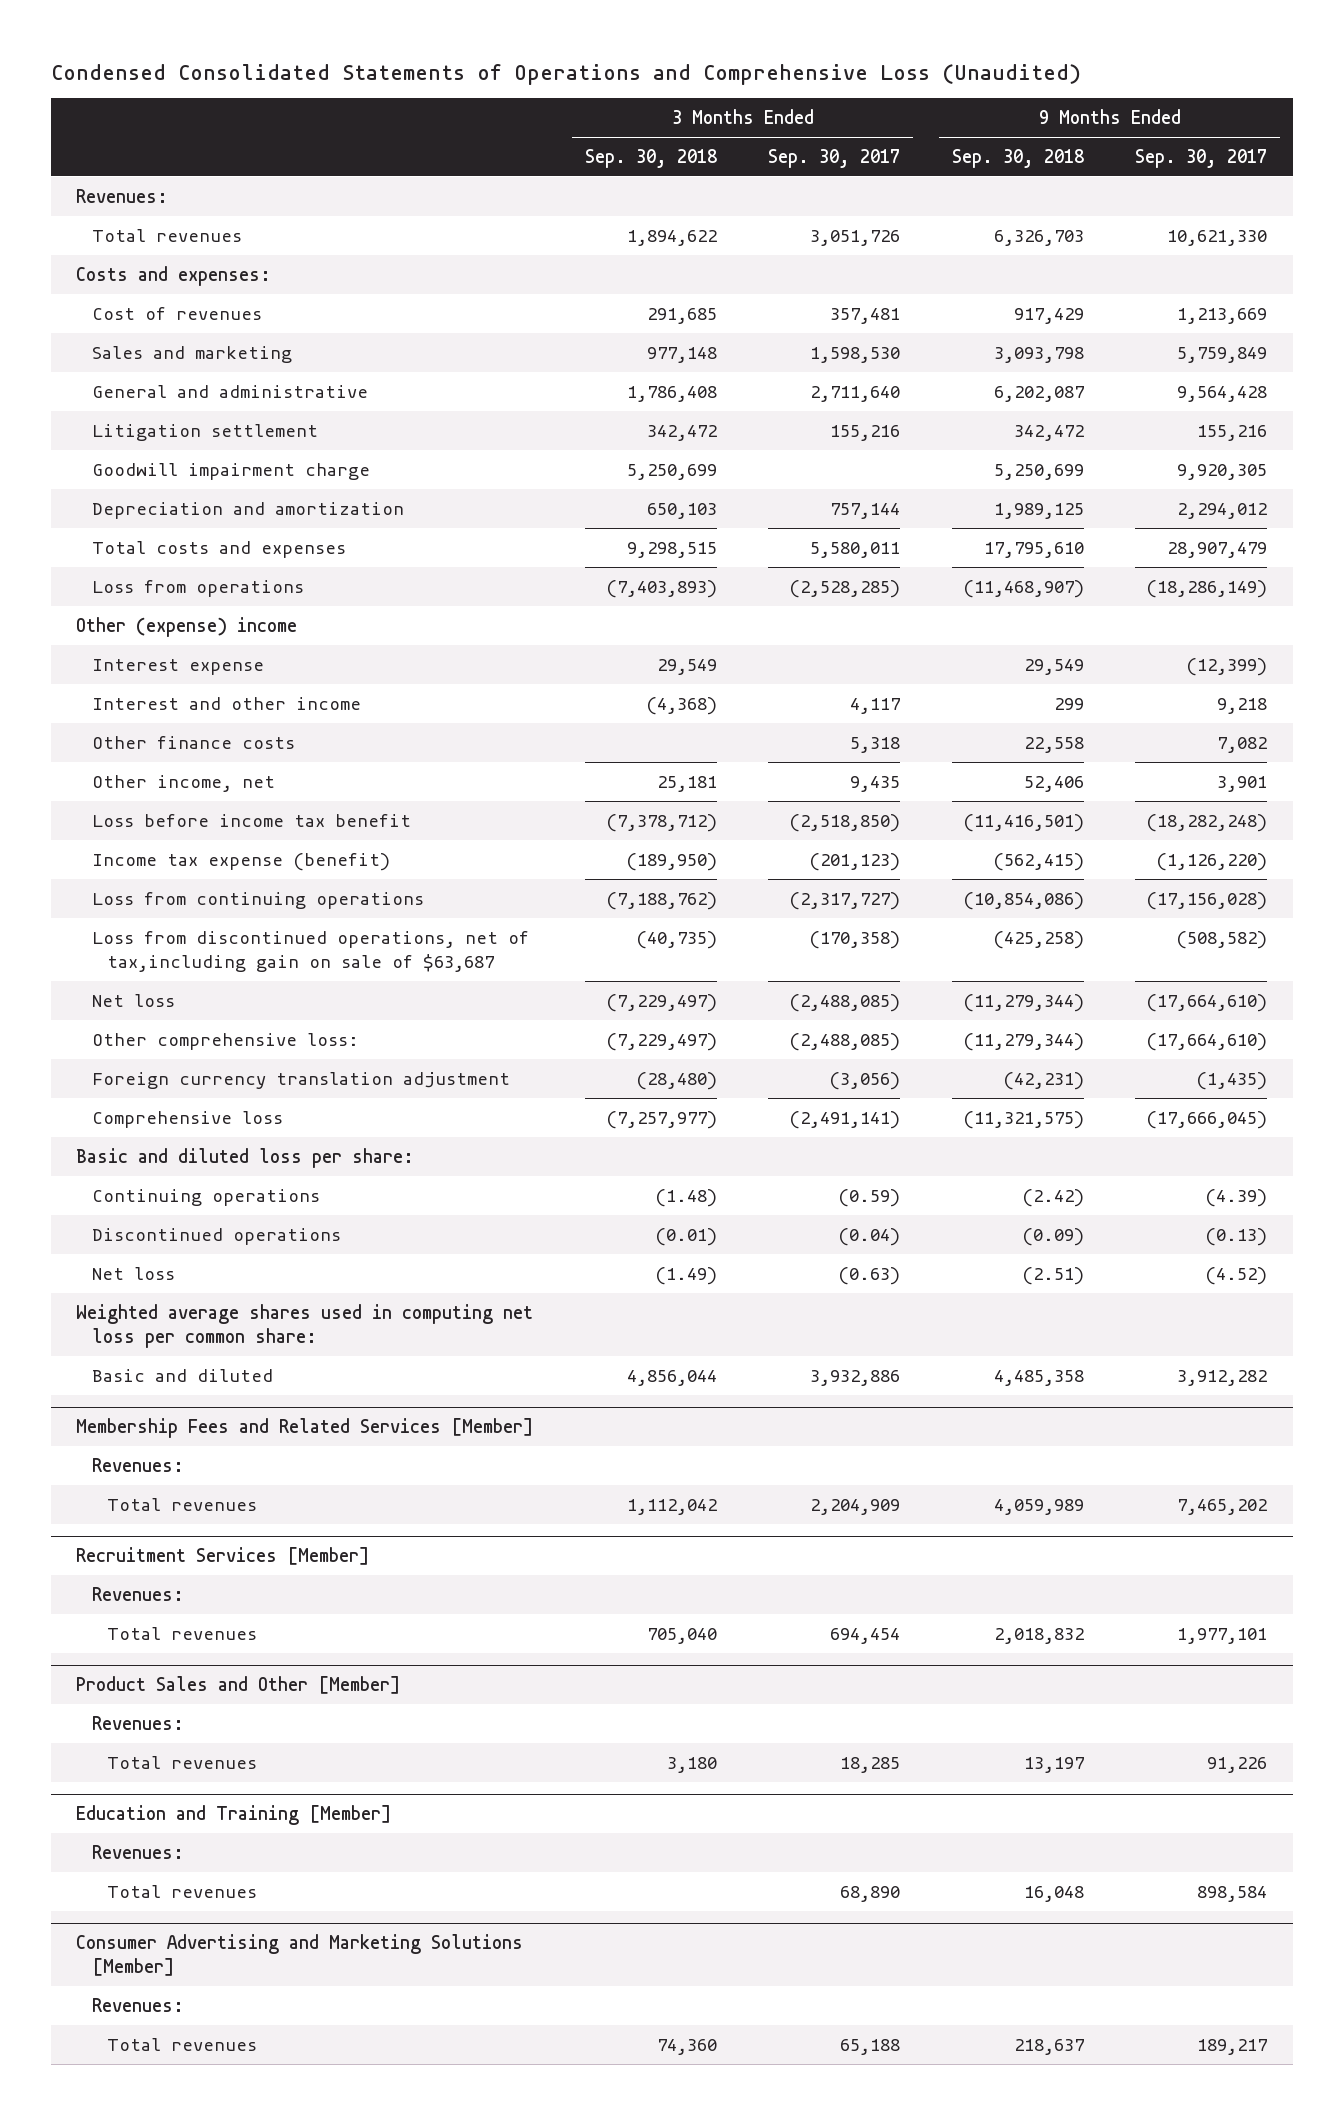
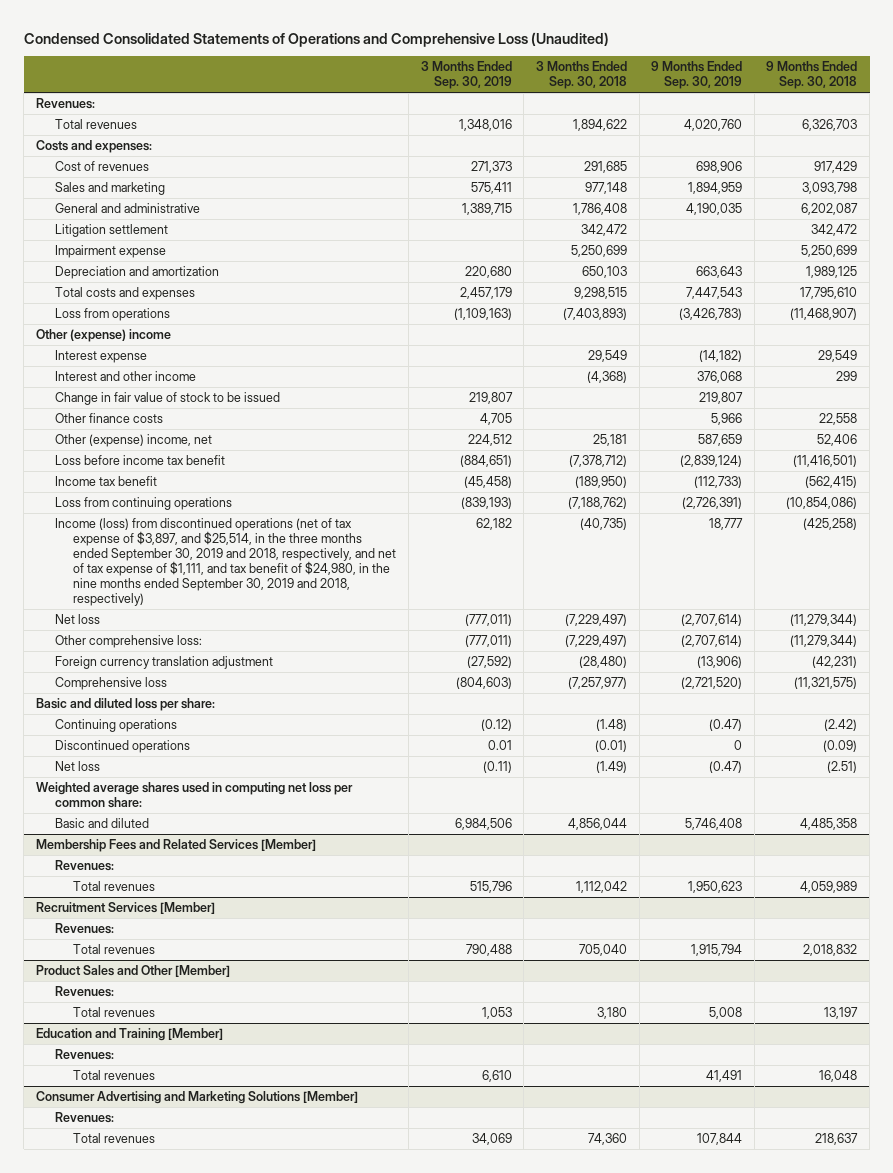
- | 3 Months Ended Sep. 30, 2018 | 3 Months Ended Sep. 30, 2017 | 9 Months Ended Sep. 30, 2018 | 9 Months Ended Sep. 30, 2017
+ | 3 Months Ended Sep. 30, 2019 | 3 Months Ended Sep. 30, 2018 | 9 Months Ended Sep. 30, 2019 | 9 Months Ended Sep. 30, 2018
- Goodwill impairment charge | 5,250,699 | | 5,250,699 | 9,920,305
+ Impairment expense | | 5,250,699 | | 5,250,699
+ Change in fair value of stock to be issued | 219,807 | | 219,807 |
- Other income, net | 25,181 | 9,435 | 52,406 | 3,901
+ Other (expense) income, net | 224,512 | 25,181 | 587,659 | 52,406
- Income tax expense (benefit) | (189,950) | (201,123) | (562,415) | (1,126,220)
+ Income tax benefit | (45,458) | (189,950) | (112,733) | (562,415)
- Loss from discontinued operations, net of tax,including gain on sale of $63,687 | (40,735) | (170,358) | (425,258) | (508,582)
+ Income (loss) from discontinued operations (net of tax expense of $3,897, and $25,514, in the three months ended September 30, 2019 and 2018, respectively, and net of tax expense of $1,111, and tax benefit of $24,980, in the nine months ended September 30, 2019 and 2018, respectively) | 62,182 | (40,735) | 18,777 | (425,258)

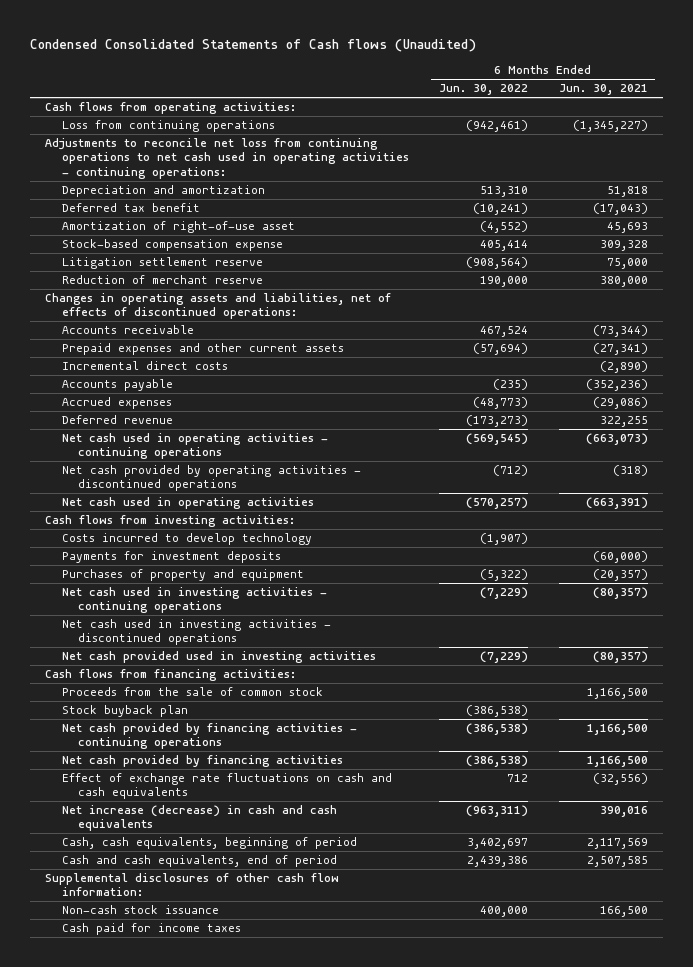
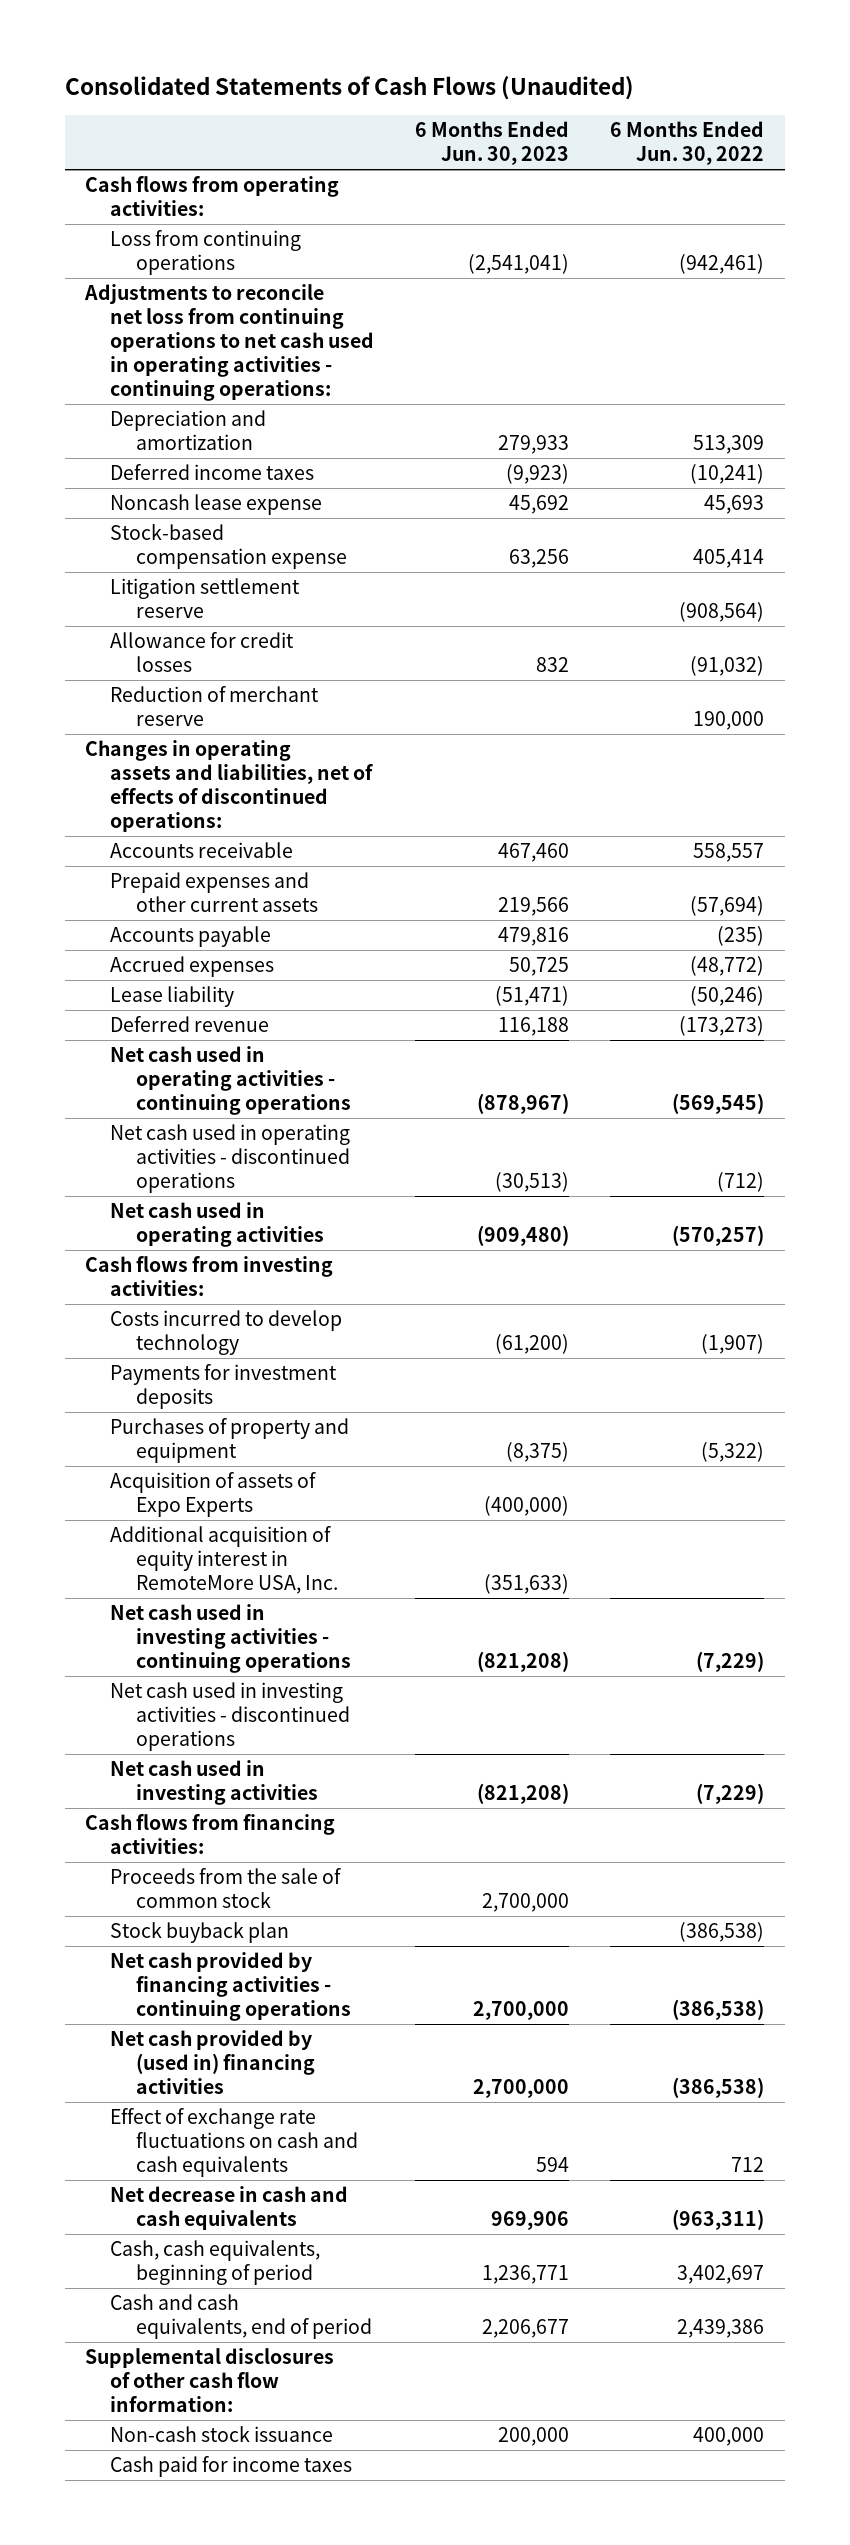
- Condensed Consolidated Statements of Cash flows (Unaudited)
+ Consolidated Statements of Cash Flows (Unaudited)
- | 6 Months Ended Jun. 30, 2022 | 6 Months Ended Jun. 30, 2021
+ | 6 Months Ended Jun. 30, 2023 | 6 Months Ended Jun. 30, 2022
- Depreciation and amortization | 513,310 | 51,818
- Deferred tax benefit | (10,241) | (17,043)
- Amortization of right-of-use asset | (4,552) | 45,693
+ Depreciation and amortization | 279,933 | 513,309
+ Deferred income taxes | (9,923) | (10,241)
+ Noncash lease expense | 45,692 | 45,693
+ Allowance for credit losses | 832 | (91,032)
- Accounts receivable | 467,524 | (73,344)
+ Accounts receivable | 467,460 | 558,557
- Incremental direct costs | | (2,890)
- Accrued expenses | (48,773) | (29,086)
+ Accrued expenses | 50,725 | (48,772)
+ Lease liability | (51,471) | (50,246)
- Net cash provided by operating activities - discontinued operations | (712) | (318)
+ Net cash used in operating activities - discontinued operations | (30,513) | (712)
+ Acquisition of assets of Expo Experts | (400,000) |
+ Additional acquisition of equity interest in RemoteMore USA, Inc. | (351,633) |
- Net cash provided used in investing activities | (7,229) | (80,357)
+ Net cash used in investing activities | (821,208) | (7,229)
- Net cash provided by financing activities | (386,538) | 1,166,500
+ Net cash provided by (used in) financing activities | 2,700,000 | (386,538)
- Net increase (decrease) in cash and cash equivalents | (963,311) | 390,016
+ Net decrease in cash and cash equivalents | 969,906 | (963,311)

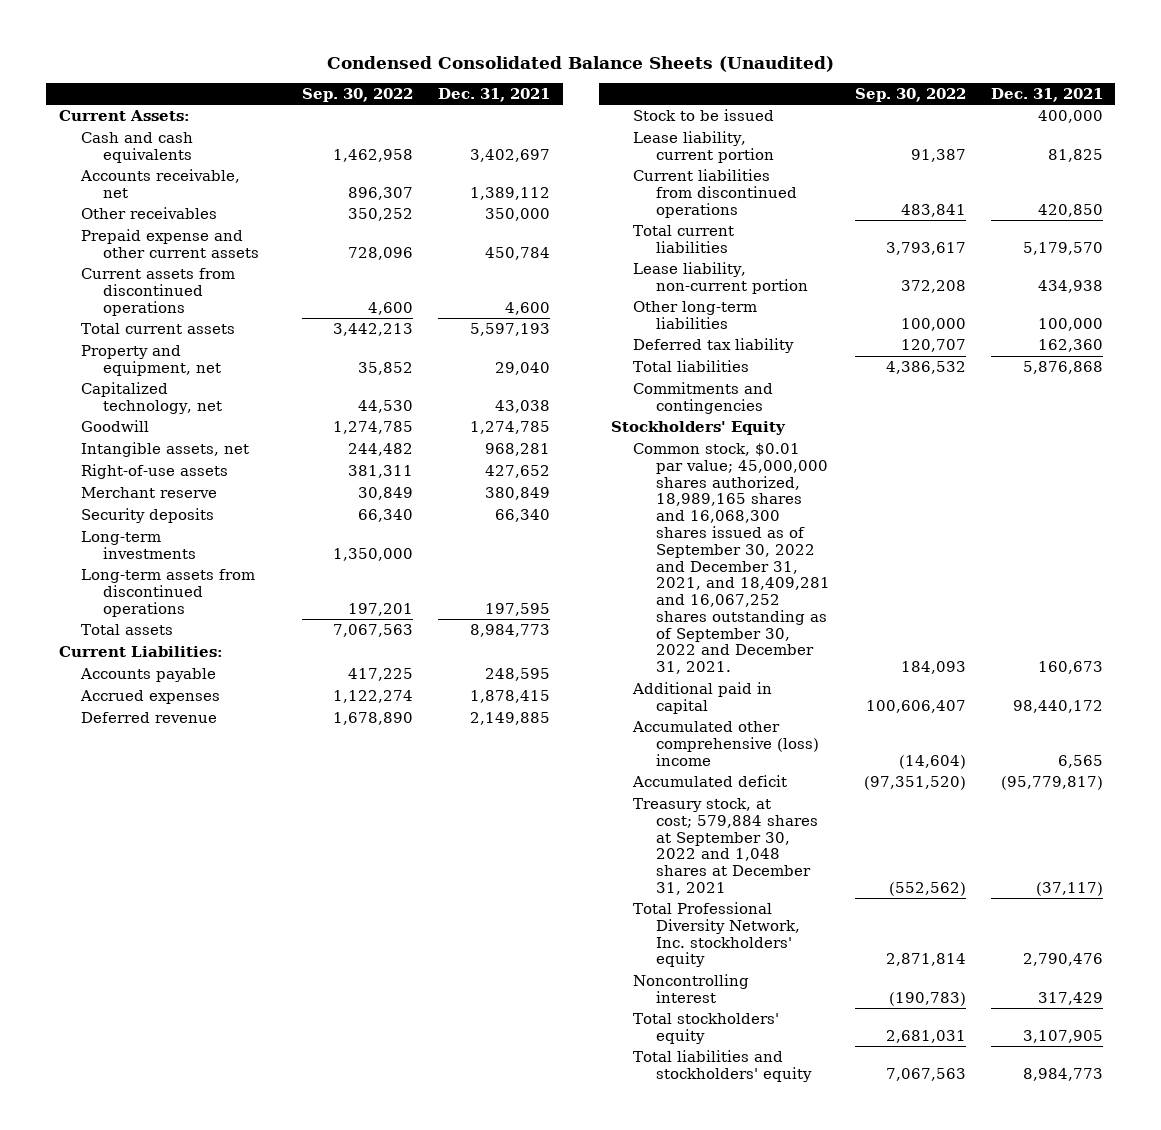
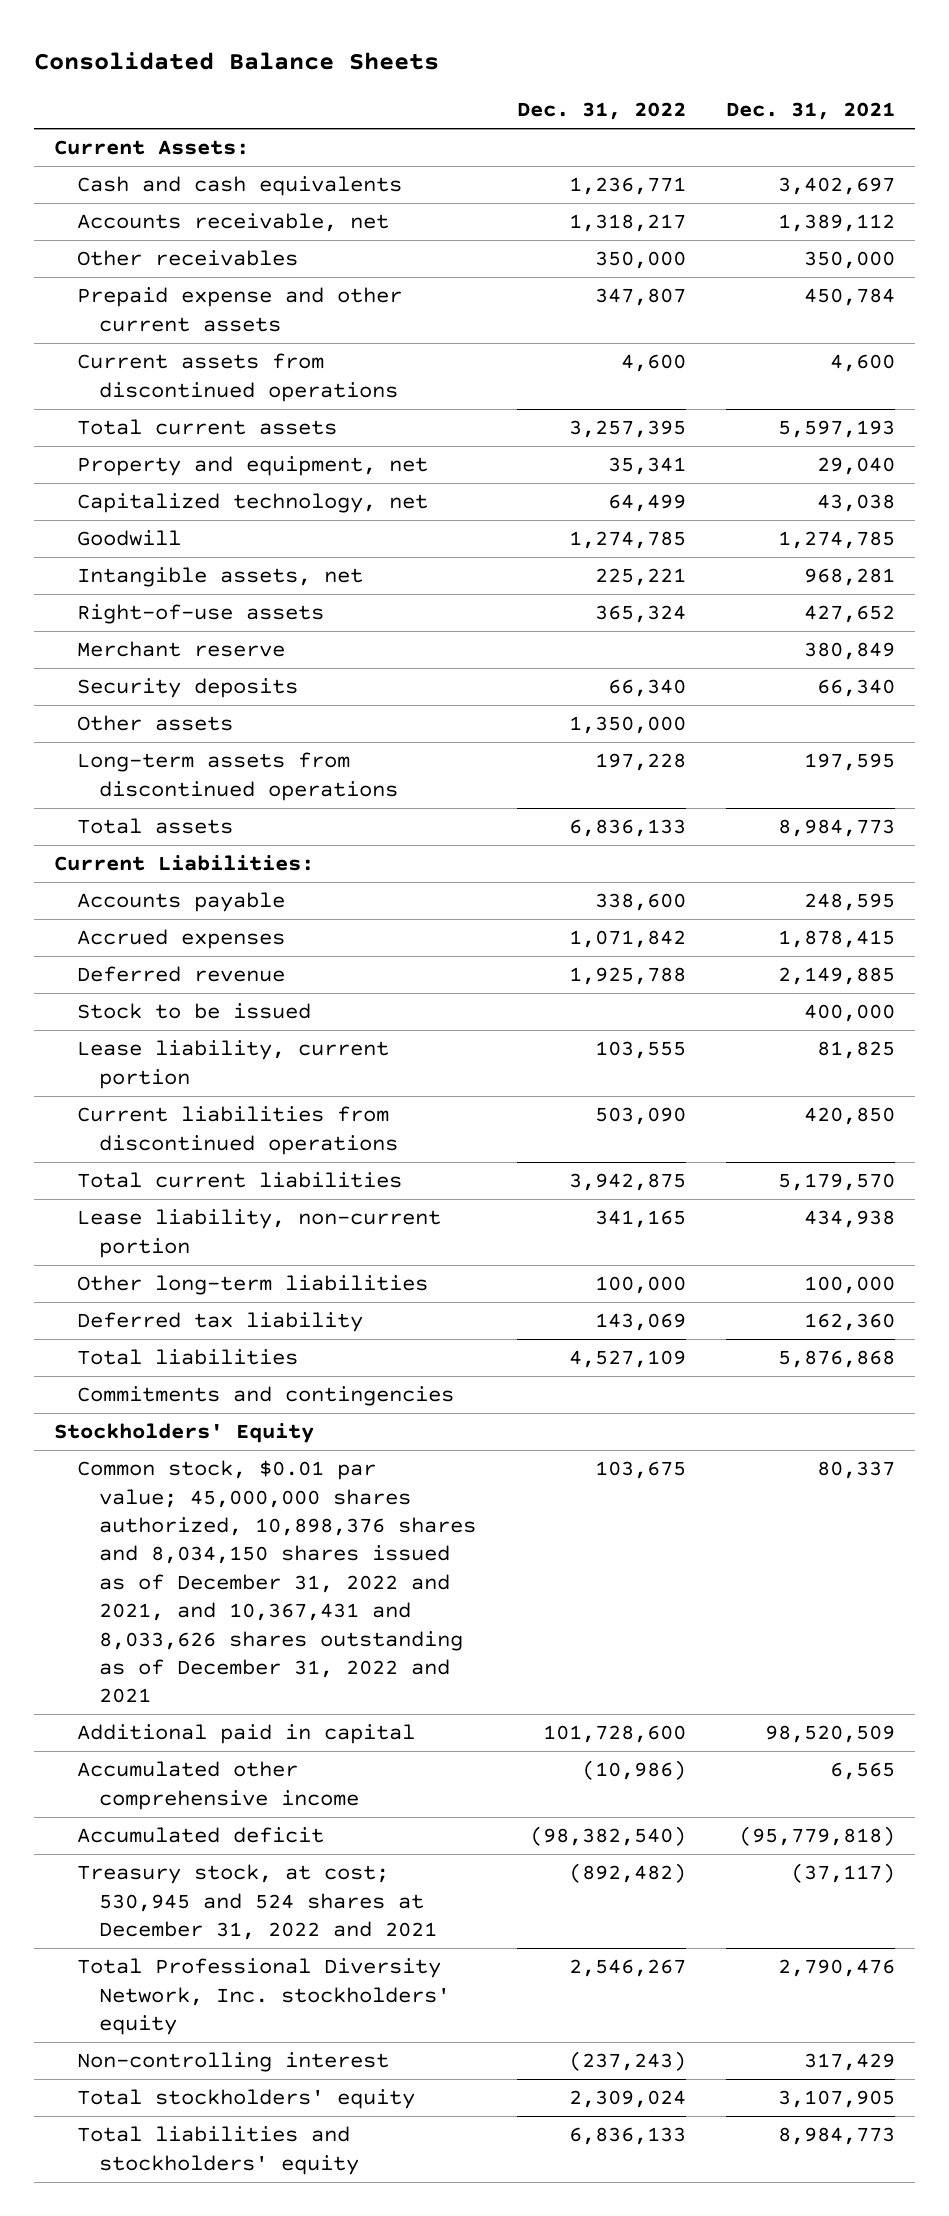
- Condensed Consolidated Balance Sheets (Unaudited)
+ Consolidated Balance Sheets
- | Sep. 30, 2022 | Dec. 31, 2021
+ | Dec. 31, 2022 | Dec. 31, 2021
- Long-term investments | 1,350,000 |
+ Other assets | 1,350,000 |
- Common stock, $0.01 par value; 45,000,000 shares authorized, 18,989,165 shares and 16,068,300 shares issued as of September 30, 2022 and December 31, 2021, and 18,409,281 and 16,067,252 shares outstanding as of September 30, 2022 and December 31, 2021. | 184,093 | 160,673
- Additional paid in capital | 100,606,407 | 98,440,172
- Accumulated other comprehensive (loss) income | (14,604) | 6,565
- Accumulated deficit | (97,351,520) | (95,779,817)
- Treasury stock, at cost; 579,884 shares at September 30, 2022 and 1,048 shares at December 31, 2021 | (552,562) | (37,117)
+ Common stock, $0.01 par value; 45,000,000 shares authorized, 10,898,376 shares and 8,034,150 shares issued as of December 31, 2022 and 2021, and 10,367,431 and 8,033,626 shares outstanding as of December 31, 2022 and 2021 | 103,675 | 80,337
+ Additional paid in capital | 101,728,600 | 98,520,509
+ Accumulated other comprehensive income | (10,986) | 6,565
+ Accumulated deficit | (98,382,540) | (95,779,818)
+ Treasury stock, at cost; 530,945 and 524 shares at December 31, 2022 and 2021 | (892,482) | (37,117)
- Noncontrolling interest | (190,783) | 317,429
+ Non-controlling interest | (237,243) | 317,429

